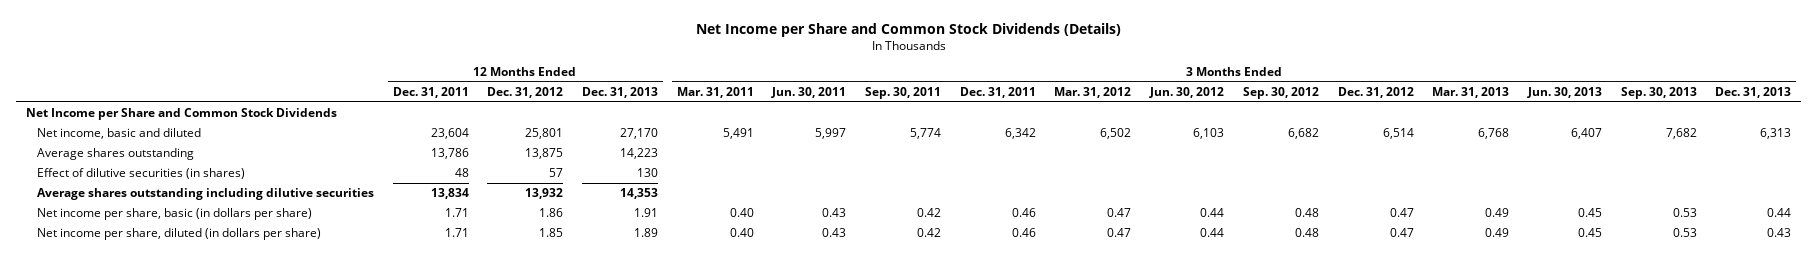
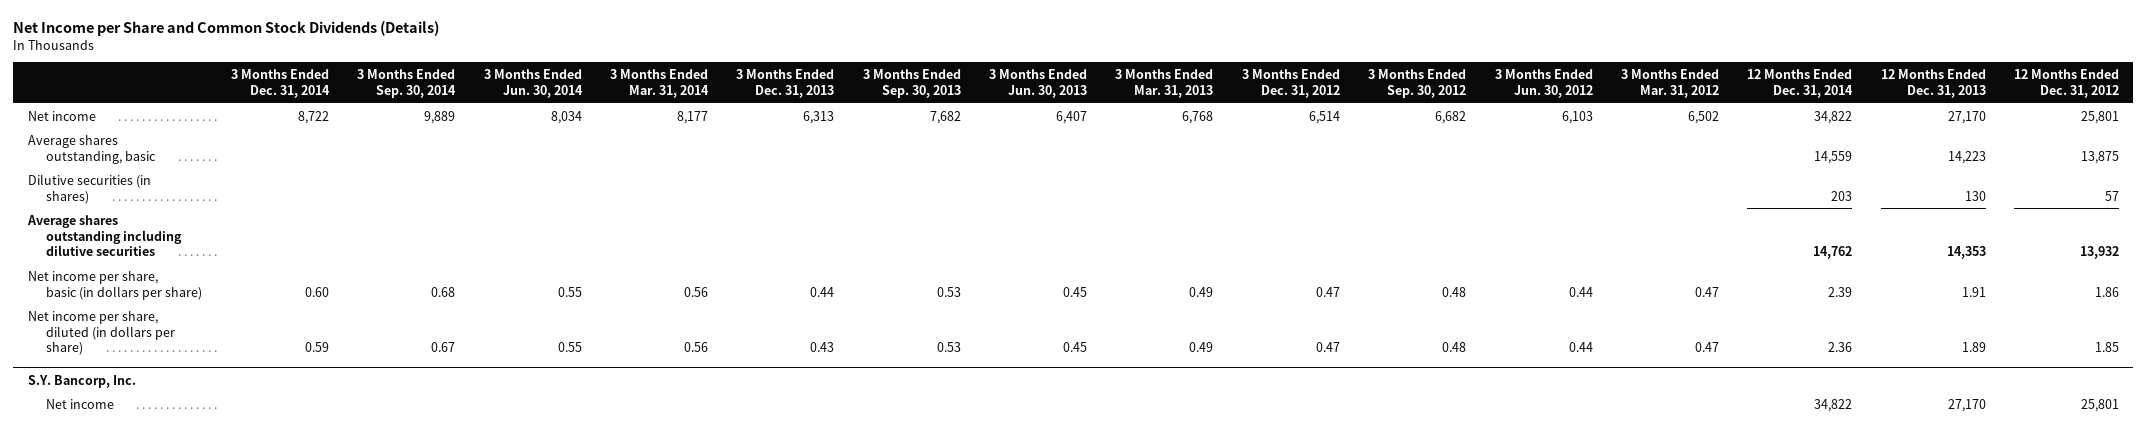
- | 12 Months Ended Dec. 31, 2011 | 12 Months Ended Dec. 31, 2012 | 12 Months Ended Dec. 31, 2013 | 3 Months Ended Mar. 31, 2011 | 3 Months Ended Jun. 30, 2011 | 3 Months Ended Sep. 30, 2011 | 3 Months Ended Dec. 31, 2011 | 3 Months Ended Mar. 31, 2012 | 3 Months Ended Jun. 30, 2012 | 3 Months Ended Sep. 30, 2012 | 3 Months Ended Dec. 31, 2012 | 3 Months Ended Mar. 31, 2013 | 3 Months Ended Jun. 30, 2013 | 3 Months Ended Sep. 30, 2013 | 3 Months Ended Dec. 31, 2013
+ | 3 Months Ended Dec. 31, 2014 | 3 Months Ended Sep. 30, 2014 | 3 Months Ended Jun. 30, 2014 | 3 Months Ended Mar. 31, 2014 | 3 Months Ended Dec. 31, 2013 | 3 Months Ended Sep. 30, 2013 | 3 Months Ended Jun. 30, 2013 | 3 Months Ended Mar. 31, 2013 | 3 Months Ended Dec. 31, 2012 | 3 Months Ended Sep. 30, 2012 | 3 Months Ended Jun. 30, 2012 | 3 Months Ended Mar. 31, 2012 | 12 Months Ended Dec. 31, 2014 | 12 Months Ended Dec. 31, 2013 | 12 Months Ended Dec. 31, 2012
- Net Income per Share and Common Stock Dividends
- Net income, basic and diluted | 23,604 | 25,801 | 27,170 | 5,491 | 5,997 | 5,774 | 6,342 | 6,502 | 6,103 | 6,682 | 6,514 | 6,768 | 6,407 | 7,682 | 6,313
- Average shares outstanding | 13,786 | 13,875 | 14,223 | | | | | | | | | | | |
- Effect of dilutive securities (in shares) | 48 | 57 | 130 | | | | | | | | | | | |
+ Net income | 8,722 | 9,889 | 8,034 | 8,177 | 6,313 | 7,682 | 6,407 | 6,768 | 6,514 | 6,682 | 6,103 | 6,502 | 34,822 | 27,170 | 25,801
+ Average shares outstanding, basic | | | | | | | | | | | | | 14,559 | 14,223 | 13,875
+ Dilutive securities (in shares) | | | | | | | | | | | | | 203 | 130 | 57
+ S.Y. Bancorp, Inc.
+ Net income | | | | | | | | | | | | | 34,822 | 27,170 | 25,801

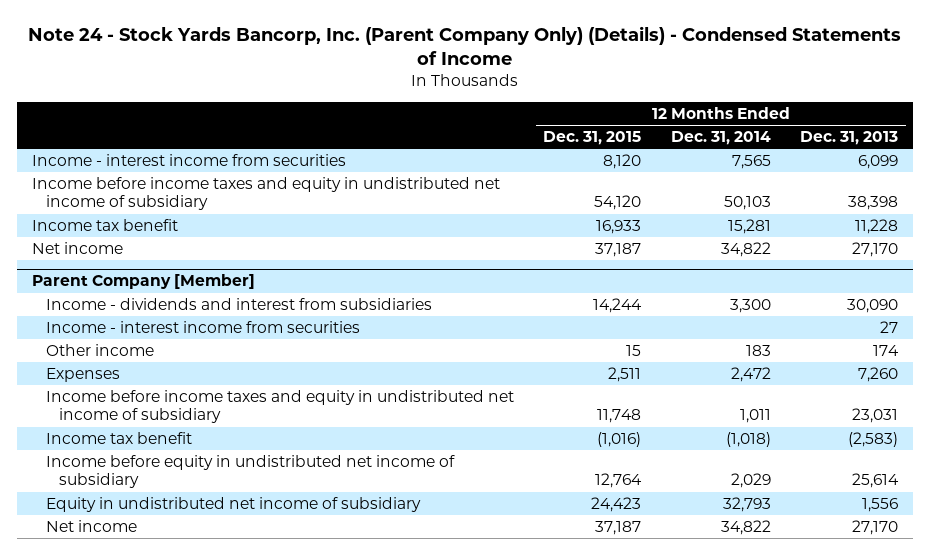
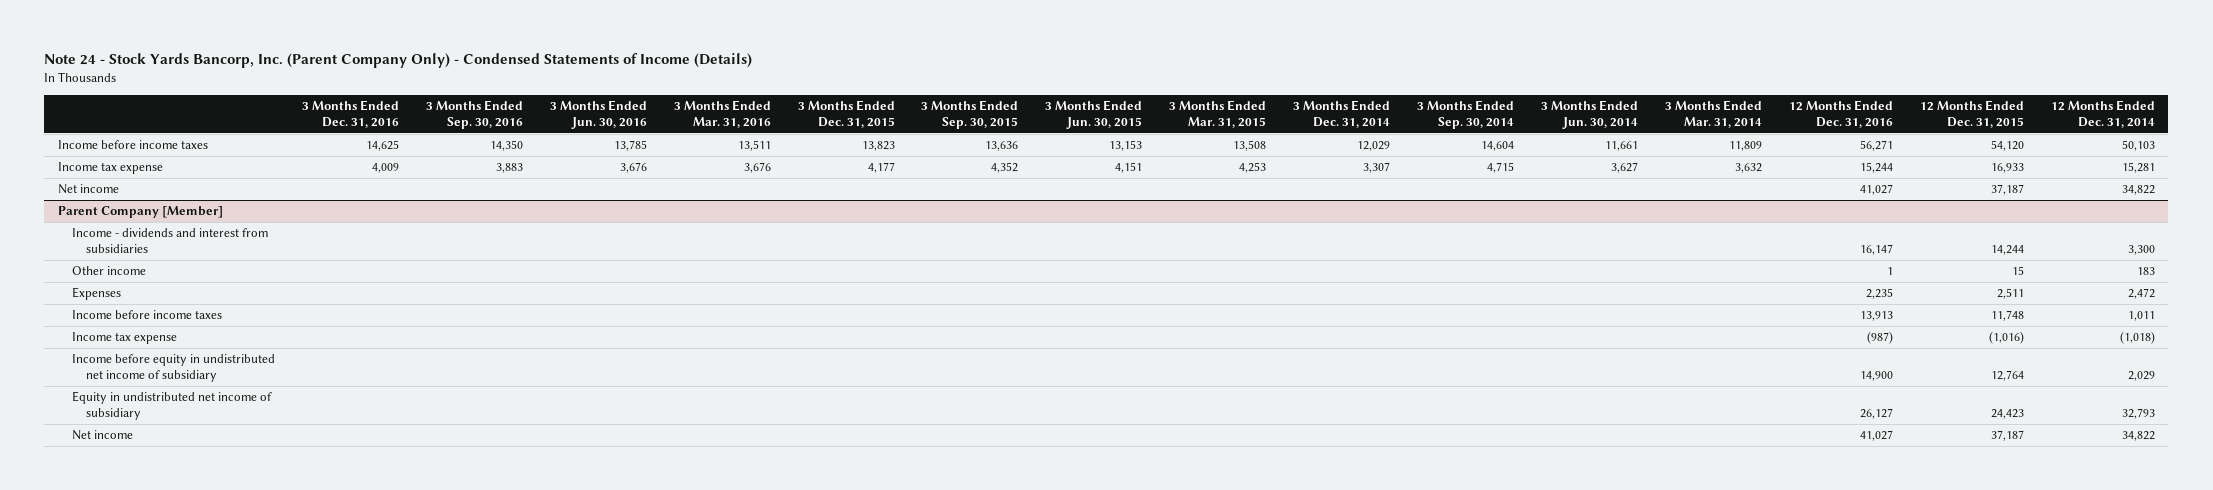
- Note 24 - Stock Yards Bancorp, Inc. (Parent Company Only) (Details) - Condensed Statements of Income
+ Note 24 - Stock Yards Bancorp, Inc. (Parent Company Only) - Condensed Statements of Income (Details)
- | 12 Months Ended Dec. 31, 2015 | 12 Months Ended Dec. 31, 2014 | 12 Months Ended Dec. 31, 2013
+ | 3 Months Ended Dec. 31, 2016 | 3 Months Ended Sep. 30, 2016 | 3 Months Ended Jun. 30, 2016 | 3 Months Ended Mar. 31, 2016 | 3 Months Ended Dec. 31, 2015 | 3 Months Ended Sep. 30, 2015 | 3 Months Ended Jun. 30, 2015 | 3 Months Ended Mar. 31, 2015 | 3 Months Ended Dec. 31, 2014 | 3 Months Ended Sep. 30, 2014 | 3 Months Ended Jun. 30, 2014 | 3 Months Ended Mar. 31, 2014 | 12 Months Ended Dec. 31, 2016 | 12 Months Ended Dec. 31, 2015 | 12 Months Ended Dec. 31, 2014
- Income - interest income from securities | 8,120 | 7,565 | 6,099
- Income before income taxes and equity in undistributed net income of subsidiary | 54,120 | 50,103 | 38,398
- Income tax benefit | 16,933 | 15,281 | 11,228
+ Income before income taxes | 14,625 | 14,350 | 13,785 | 13,511 | 13,823 | 13,636 | 13,153 | 13,508 | 12,029 | 14,604 | 11,661 | 11,809 | 56,271 | 54,120 | 50,103
+ Income tax expense | 4,009 | 3,883 | 3,676 | 3,676 | 4,177 | 4,352 | 4,151 | 4,253 | 3,307 | 4,715 | 3,627 | 3,632 | 15,244 | 16,933 | 15,281
@ Parent Company [Member]
- Income - interest income from securities | | | 27
- Income before income taxes and equity in undistributed net income of subsidiary | 11,748 | 1,011 | 23,031
- Income tax benefit | (1,016) | (1,018) | (2,583)
+ Income before income taxes | | | | | | | | | | | | | 13,913 | 11,748 | 1,011
+ Income tax expense | | | | | | | | | | | | | (987) | (1,016) | (1,018)

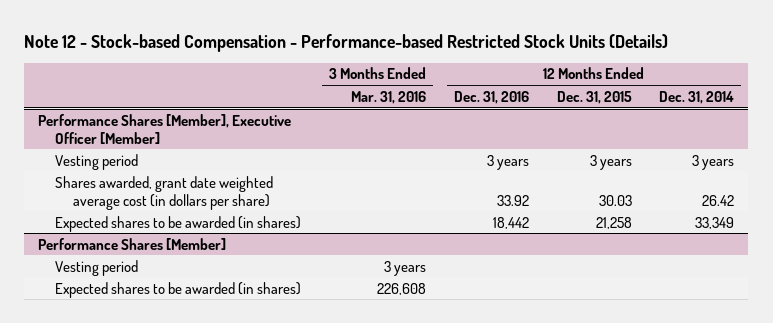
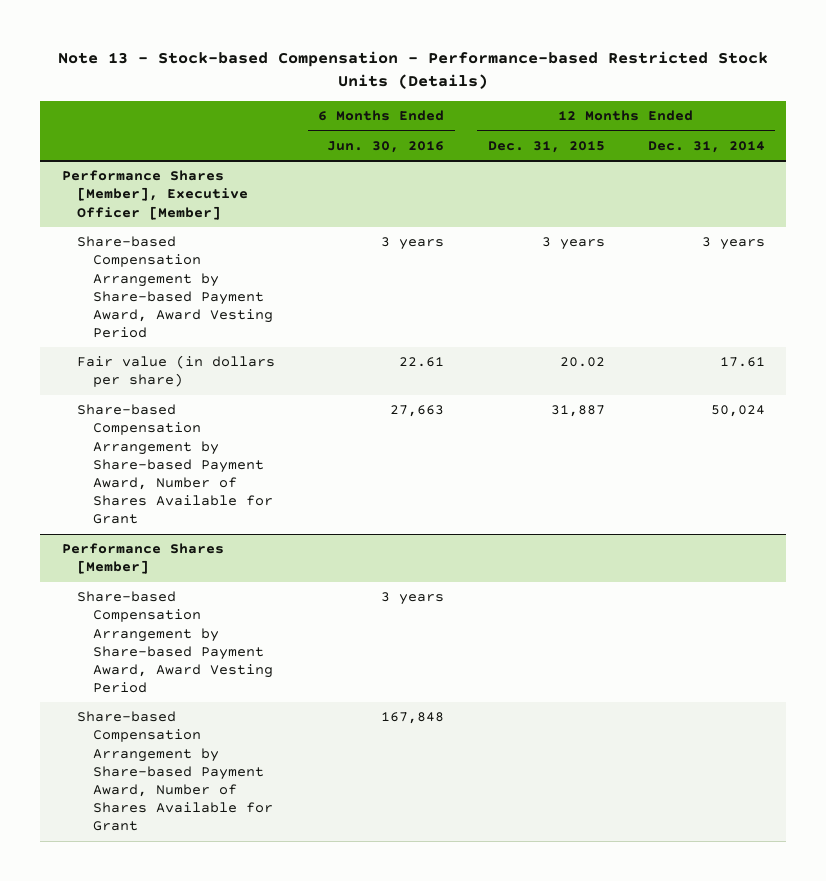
- Note 12 - Stock-based Compensation - Performance-based Restricted Stock Units (Details)
+ Note 13 - Stock-based Compensation - Performance-based Restricted Stock Units (Details)
- | 3 Months Ended Mar. 31, 2016 | 12 Months Ended Dec. 31, 2016 | 12 Months Ended Dec. 31, 2015 | 12 Months Ended Dec. 31, 2014
+ | 6 Months Ended Jun. 30, 2016 | 12 Months Ended Dec. 31, 2015 | 12 Months Ended Dec. 31, 2014
@ Performance Shares [Member], Executive Officer [Member]
- Vesting period | | 3 years | 3 years | 3 years
- Shares awarded, grant date weighted average cost (in dollars per share) | | 33.92 | 30.03 | 26.42
- Expected shares to be awarded (in shares) | | 18,442 | 21,258 | 33,349
+ Share-based Compensation Arrangement by Share-based Payment Award, Award Vesting Period | 3 years | 3 years | 3 years
+ Fair value (in dollars per share) | 22.61 | 20.02 | 17.61
+ Share-based Compensation Arrangement by Share-based Payment Award, Number of Shares Available for Grant | 27,663 | 31,887 | 50,024
@ Performance Shares [Member]
- Vesting period | 3 years | | |
- Expected shares to be awarded (in shares) | 226,608 | | |
+ Share-based Compensation Arrangement by Share-based Payment Award, Award Vesting Period | 3 years | |
+ Share-based Compensation Arrangement by Share-based Payment Award, Number of Shares Available for Grant | 167,848 | |

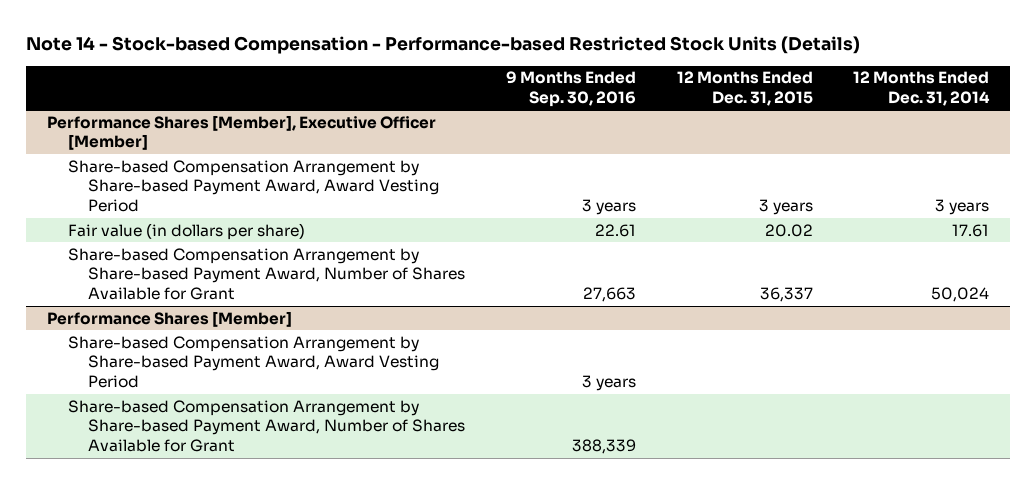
- Note 13 - Stock-based Compensation - Performance-based Restricted Stock Units (Details)
+ Note 14 - Stock-based Compensation - Performance-based Restricted Stock Units (Details)
- | 6 Months Ended Jun. 30, 2016 | 12 Months Ended Dec. 31, 2015 | 12 Months Ended Dec. 31, 2014
+ | 9 Months Ended Sep. 30, 2016 | 12 Months Ended Dec. 31, 2015 | 12 Months Ended Dec. 31, 2014
@ Performance Shares [Member], Executive Officer [Member]
- Share-based Compensation Arrangement by Share-based Payment Award, Number of Shares Available for Grant | 27,663 | 31,887 | 50,024
+ Share-based Compensation Arrangement by Share-based Payment Award, Number of Shares Available for Grant | 27,663 | 36,337 | 50,024

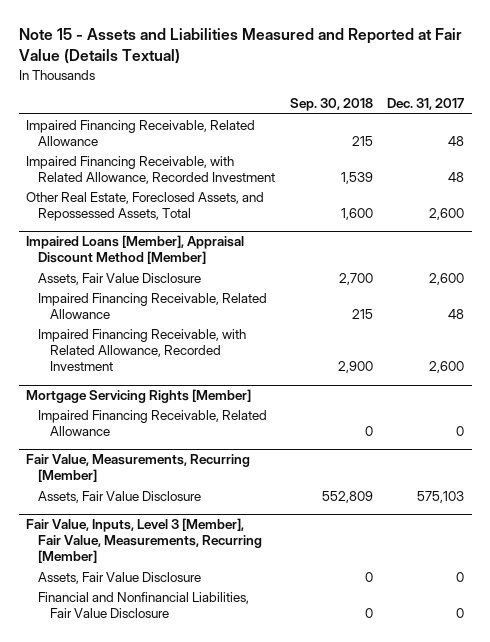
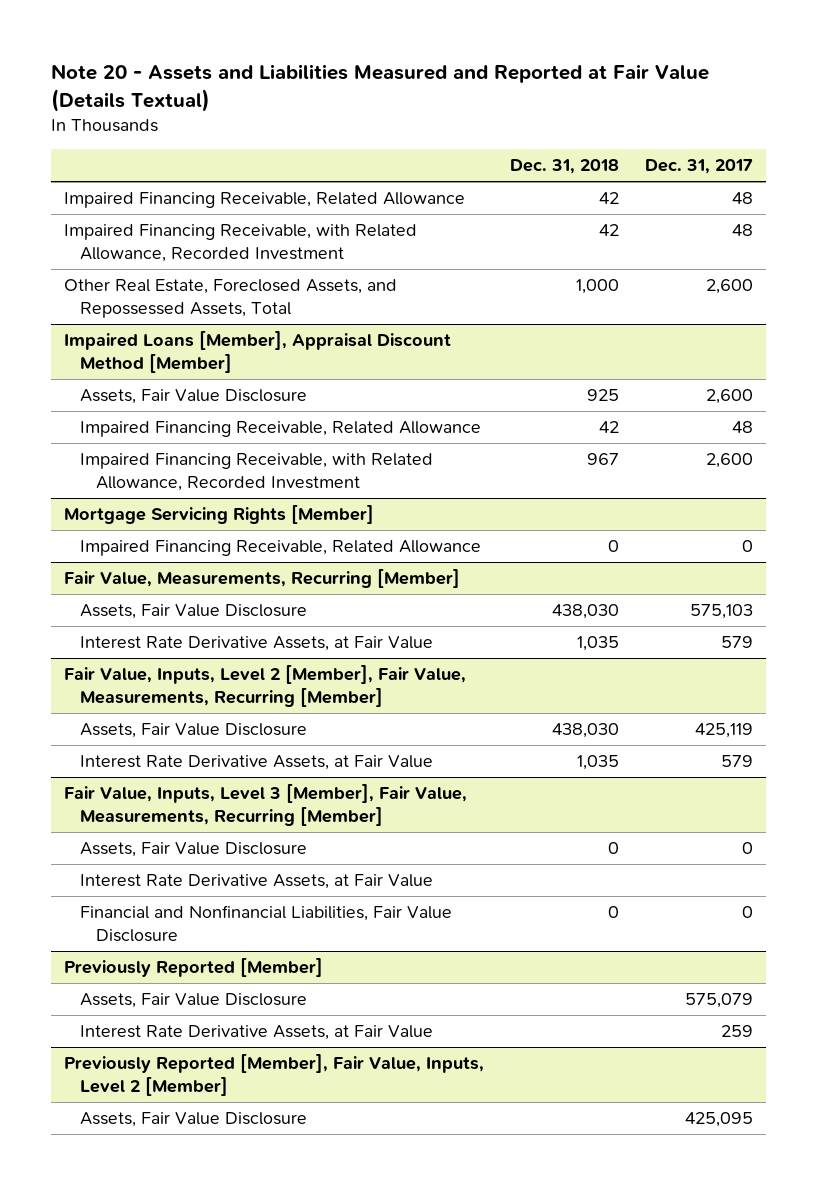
- Note 15 - Assets and Liabilities Measured and Reported at Fair Value (Details Textual)
+ Note 20 - Assets and Liabilities Measured and Reported at Fair Value (Details Textual)
- | Sep. 30, 2018 | Dec. 31, 2017
+ | Dec. 31, 2018 | Dec. 31, 2017
@ Fair Value, Measurements, Recurring [Member]
+ Interest Rate Derivative Assets, at Fair Value | 1,035 | 579
+ Fair Value, Inputs, Level 2 [Member], Fair Value, Measurements, Recurring [Member]
+ Assets, Fair Value Disclosure | 438,030 | 425,119
+ Interest Rate Derivative Assets, at Fair Value | 1,035 | 579
@ Fair Value, Inputs, Level 3 [Member], Fair Value, Measurements, Recurring [Member]
+ Interest Rate Derivative Assets, at Fair Value
+ Previously Reported [Member]
+ Assets, Fair Value Disclosure | | 575,079
+ Interest Rate Derivative Assets, at Fair Value | | 259
+ Previously Reported [Member], Fair Value, Inputs, Level 2 [Member]
+ Assets, Fair Value Disclosure | | 425,095

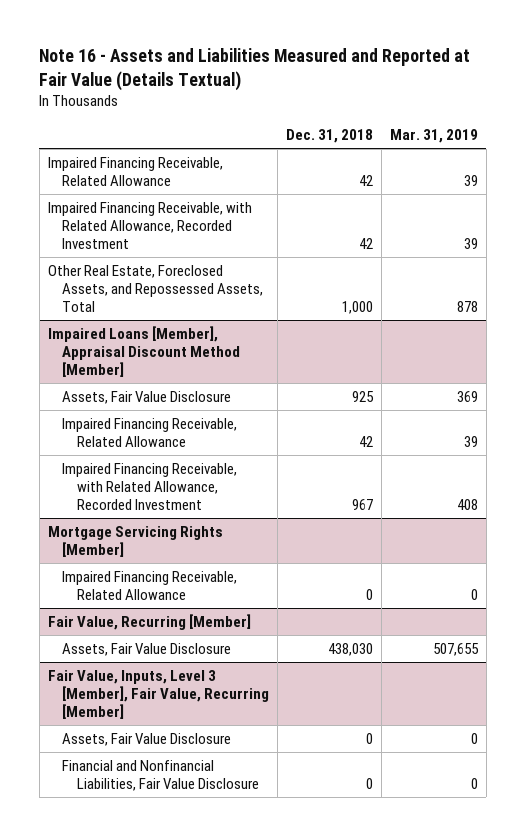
- Note 20 - Assets and Liabilities Measured and Reported at Fair Value (Details Textual)
+ Note 16 - Assets and Liabilities Measured and Reported at Fair Value (Details Textual)
- | Dec. 31, 2018 | Dec. 31, 2017
+ | Dec. 31, 2018 | Mar. 31, 2019
- Fair Value, Measurements, Recurring [Member]
- Assets, Fair Value Disclosure | 438,030 | 575,103
- Interest Rate Derivative Assets, at Fair Value | 1,035 | 579
- Fair Value, Inputs, Level 2 [Member], Fair Value, Measurements, Recurring [Member]
+ Fair Value, Recurring [Member]
- Interest Rate Derivative Assets, at Fair Value | 1,035 | 579
- Fair Value, Inputs, Level 3 [Member], Fair Value, Measurements, Recurring [Member]
+ Fair Value, Inputs, Level 3 [Member], Fair Value, Recurring [Member]
- Interest Rate Derivative Assets, at Fair Value
- Previously Reported [Member]
- Assets, Fair Value Disclosure | | 575,079
- Interest Rate Derivative Assets, at Fair Value | | 259
- Previously Reported [Member], Fair Value, Inputs, Level 2 [Member]
- Assets, Fair Value Disclosure | | 425,095

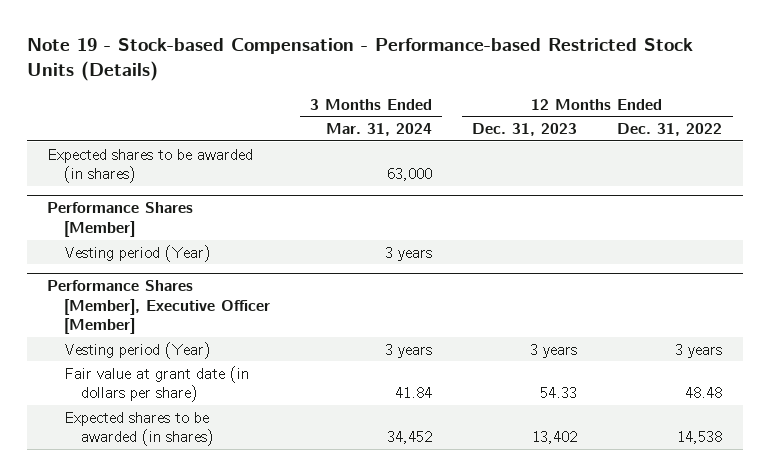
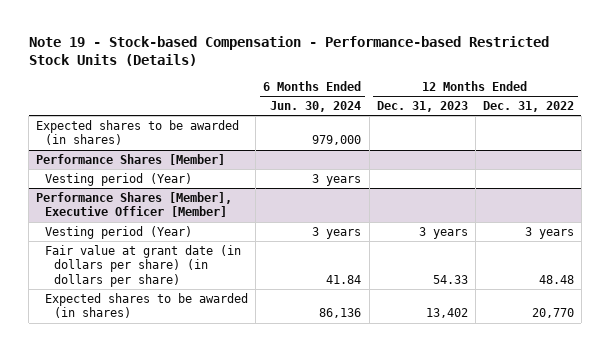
- | 3 Months Ended Mar. 31, 2024 | 12 Months Ended Dec. 31, 2023 | 12 Months Ended Dec. 31, 2022
+ | 6 Months Ended Jun. 30, 2024 | 12 Months Ended Dec. 31, 2023 | 12 Months Ended Dec. 31, 2022
@ Performance Shares [Member], Executive Officer [Member]
- Fair value at grant date (in dollars per share) | 41.84 | 54.33 | 48.48
- Expected shares to be awarded (in shares) | 34,452 | 13,402 | 14,538
+ Fair value at grant date (in dollars per share) (in dollars per share) | 41.84 | 54.33 | 48.48
+ Expected shares to be awarded (in shares) | 86,136 | 13,402 | 20,770

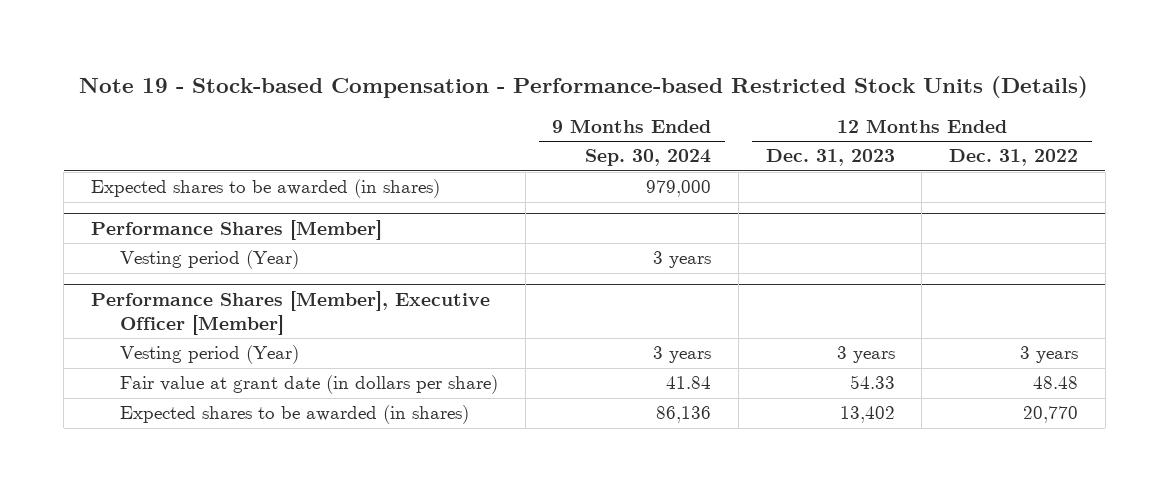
- | 6 Months Ended Jun. 30, 2024 | 12 Months Ended Dec. 31, 2023 | 12 Months Ended Dec. 31, 2022
+ | 9 Months Ended Sep. 30, 2024 | 12 Months Ended Dec. 31, 2023 | 12 Months Ended Dec. 31, 2022
@ Performance Shares [Member], Executive Officer [Member]
- Fair value at grant date (in dollars per share) (in dollars per share) | 41.84 | 54.33 | 48.48
+ Fair value at grant date (in dollars per share) | 41.84 | 54.33 | 48.48

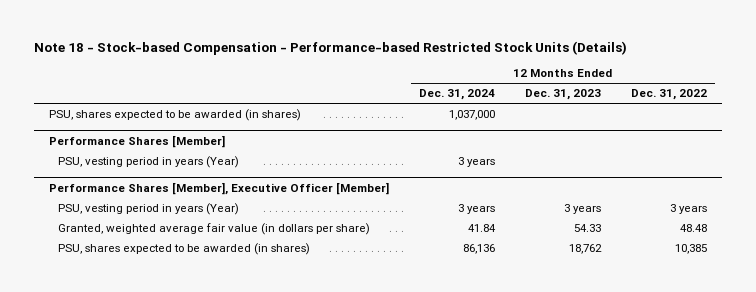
- Note 19 - Stock-based Compensation - Performance-based Restricted Stock Units (Details)
+ Note 18 - Stock-based Compensation - Performance-based Restricted Stock Units (Details)
- | 9 Months Ended Sep. 30, 2024 | 12 Months Ended Dec. 31, 2023 | 12 Months Ended Dec. 31, 2022
+ | 12 Months Ended Dec. 31, 2024 | 12 Months Ended Dec. 31, 2023 | 12 Months Ended Dec. 31, 2022
- Expected shares to be awarded (in shares) | 979,000 | |
+ PSU, shares expected to be awarded (in shares) | 1,037,000 | |
@ Performance Shares [Member]
- Vesting period (Year) | 3 years | |
+ PSU, vesting period in years (Year) | 3 years | |
@ Performance Shares [Member], Executive Officer [Member]
- Vesting period (Year) | 3 years | 3 years | 3 years
- Fair value at grant date (in dollars per share) | 41.84 | 54.33 | 48.48
- Expected shares to be awarded (in shares) | 86,136 | 13,402 | 20,770
+ PSU, vesting period in years (Year) | 3 years | 3 years | 3 years
+ Granted, weighted average fair value (in dollars per share) | 41.84 | 54.33 | 48.48
+ PSU, shares expected to be awarded (in shares) | 86,136 | 18,762 | 10,385

